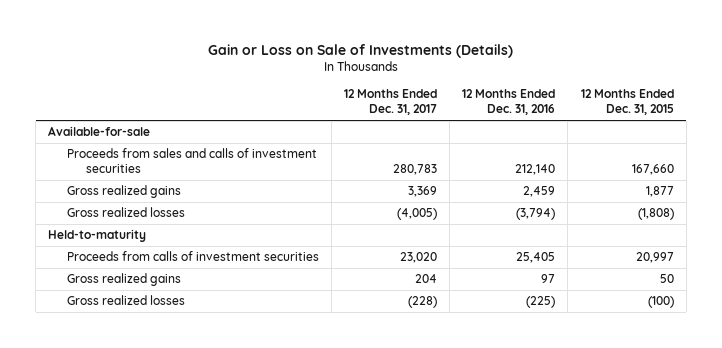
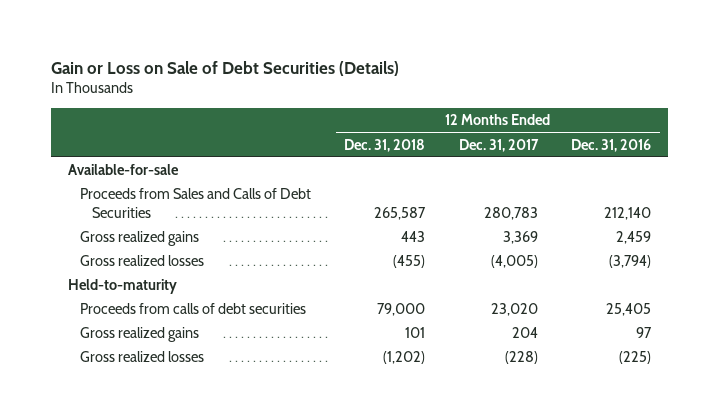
- Gain or Loss on Sale of Investments (Details)
+ Gain or Loss on Sale of Debt Securities (Details)
- | 12 Months Ended Dec. 31, 2017 | 12 Months Ended Dec. 31, 2016 | 12 Months Ended Dec. 31, 2015
+ | 12 Months Ended Dec. 31, 2018 | 12 Months Ended Dec. 31, 2017 | 12 Months Ended Dec. 31, 2016
- Proceeds from sales and calls of investment securities | 280,783 | 212,140 | 167,660
+ Proceeds from Sales and Calls of Debt Securities | 265,587 | 280,783 | 212,140
- Proceeds from calls of investment securities | 23,020 | 25,405 | 20,997
+ Proceeds from calls of debt securities | 79,000 | 23,020 | 25,405

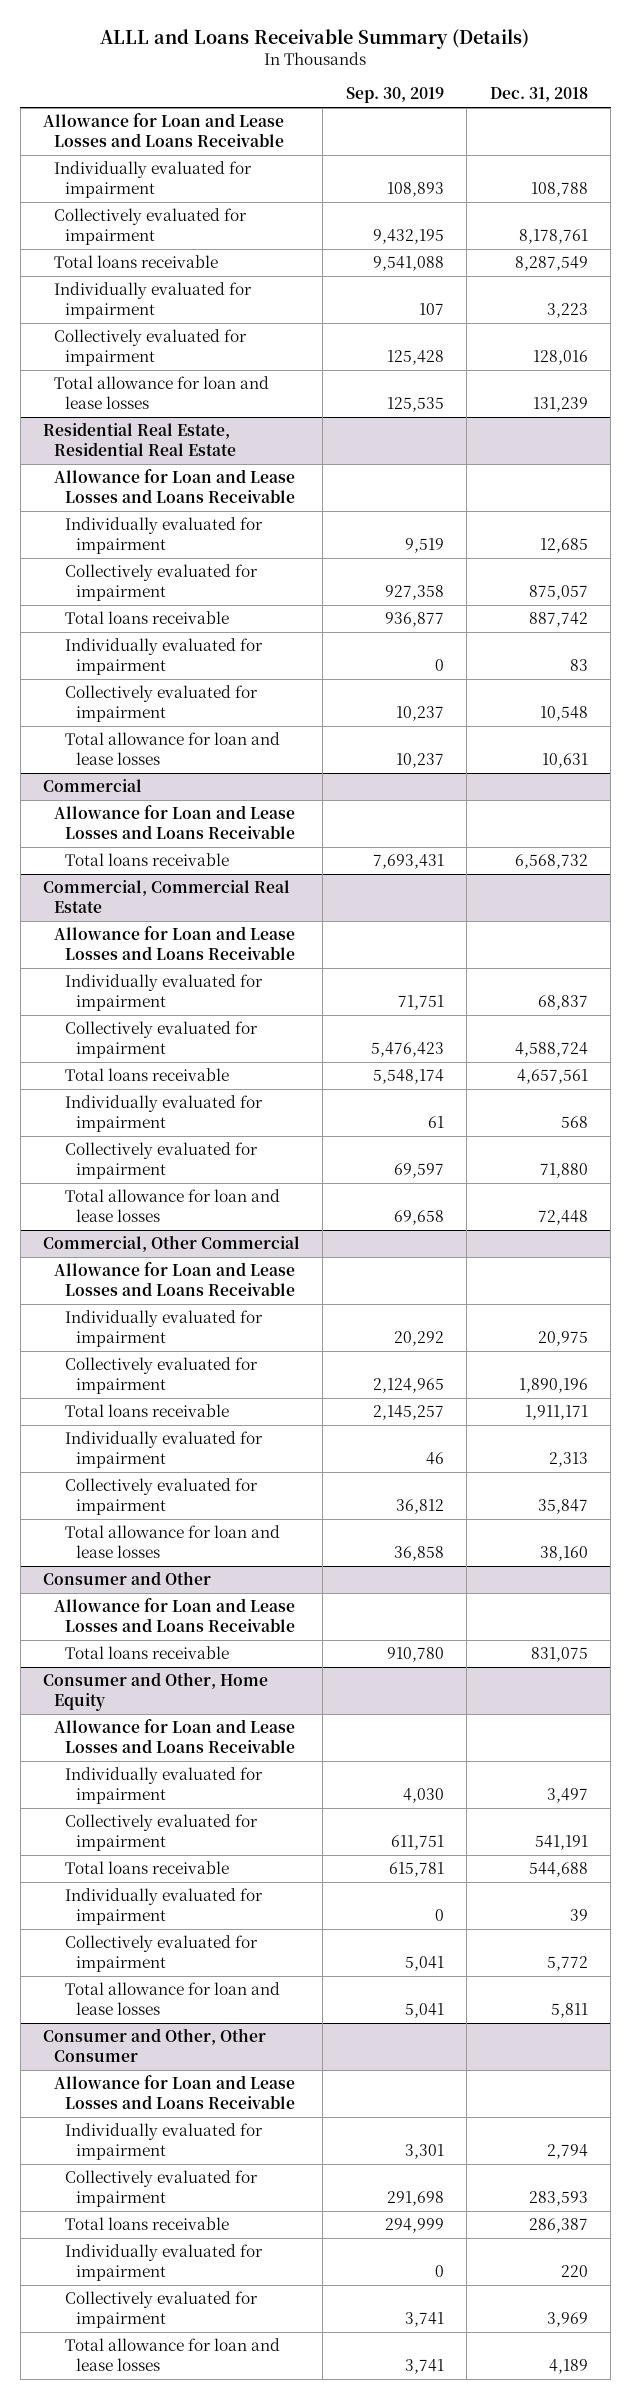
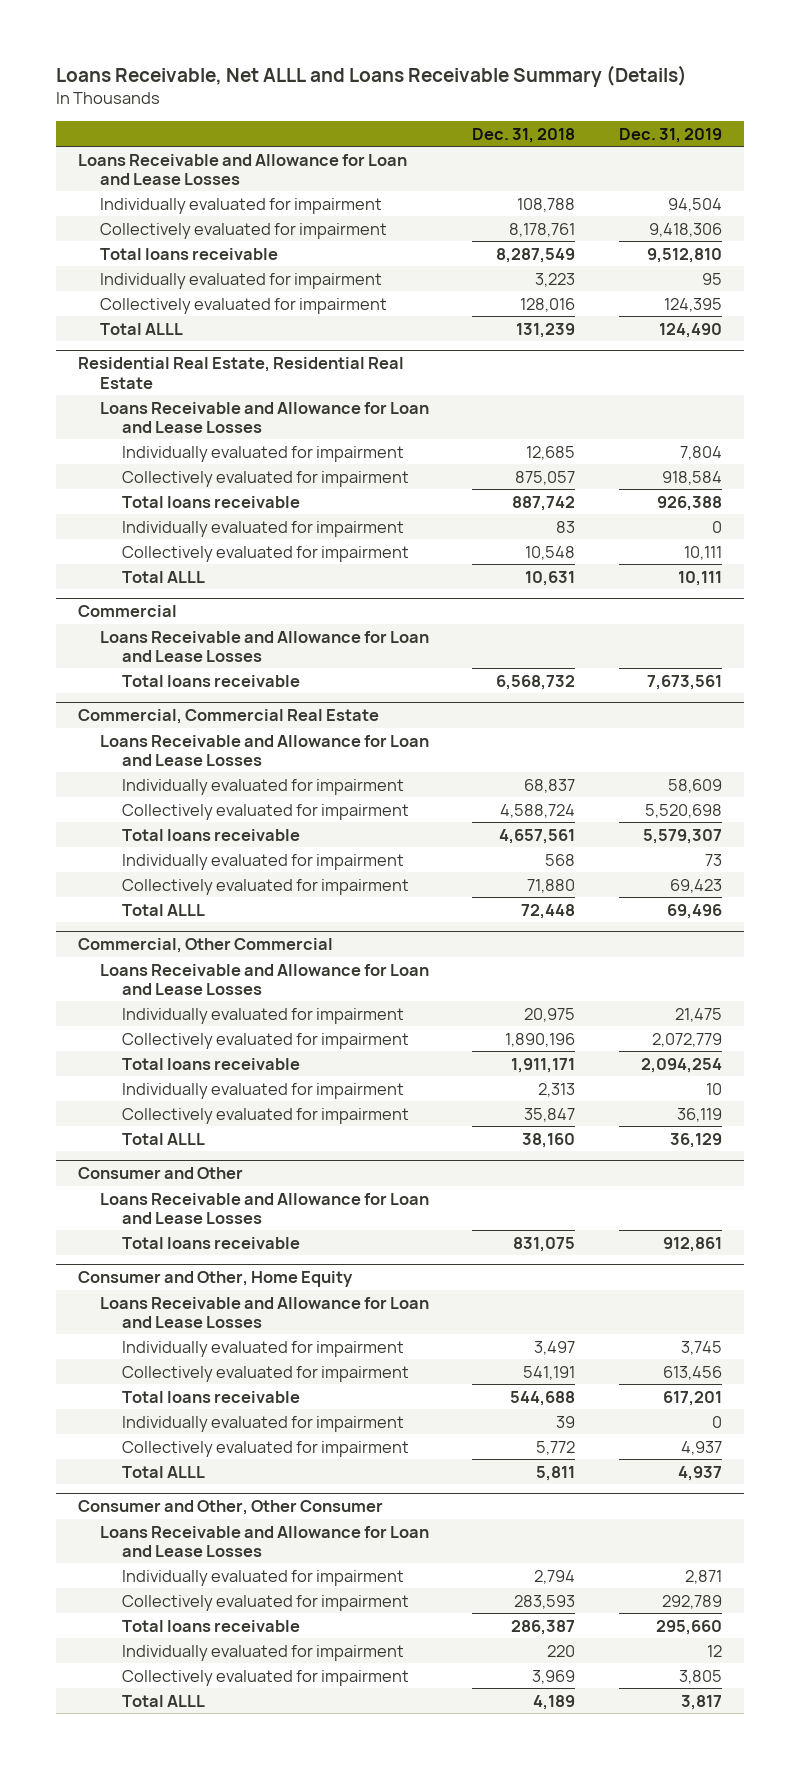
- ALLL and Loans Receivable Summary (Details)
+ Loans Receivable, Net ALLL and Loans Receivable Summary (Details)
- | Sep. 30, 2019 | Dec. 31, 2018
+ | Dec. 31, 2018 | Dec. 31, 2019
- Allowance for Loan and Lease Losses and Loans Receivable
+ Loans Receivable and Allowance for Loan and Lease Losses
- Total allowance for loan and lease losses | 125,535 | 131,239
+ Total ALLL | 131,239 | 124,490
@ Residential Real Estate, Residential Real Estate
- Allowance for Loan and Lease Losses and Loans Receivable
+ Loans Receivable and Allowance for Loan and Lease Losses
- Total allowance for loan and lease losses | 10,237 | 10,631
+ Total ALLL | 10,631 | 10,111
@ Commercial
- Allowance for Loan and Lease Losses and Loans Receivable
+ Loans Receivable and Allowance for Loan and Lease Losses
@ Commercial, Commercial Real Estate
- Allowance for Loan and Lease Losses and Loans Receivable
+ Loans Receivable and Allowance for Loan and Lease Losses
- Total allowance for loan and lease losses | 69,658 | 72,448
+ Total ALLL | 72,448 | 69,496
@ Commercial, Other Commercial
- Allowance for Loan and Lease Losses and Loans Receivable
+ Loans Receivable and Allowance for Loan and Lease Losses
- Total allowance for loan and lease losses | 36,858 | 38,160
+ Total ALLL | 38,160 | 36,129
@ Consumer and Other
- Allowance for Loan and Lease Losses and Loans Receivable
+ Loans Receivable and Allowance for Loan and Lease Losses
@ Consumer and Other, Home Equity
- Allowance for Loan and Lease Losses and Loans Receivable
+ Loans Receivable and Allowance for Loan and Lease Losses
- Total allowance for loan and lease losses | 5,041 | 5,811
+ Total ALLL | 5,811 | 4,937
@ Consumer and Other, Other Consumer
- Allowance for Loan and Lease Losses and Loans Receivable
+ Loans Receivable and Allowance for Loan and Lease Losses
- Total allowance for loan and lease losses | 3,741 | 4,189
+ Total ALLL | 4,189 | 3,817

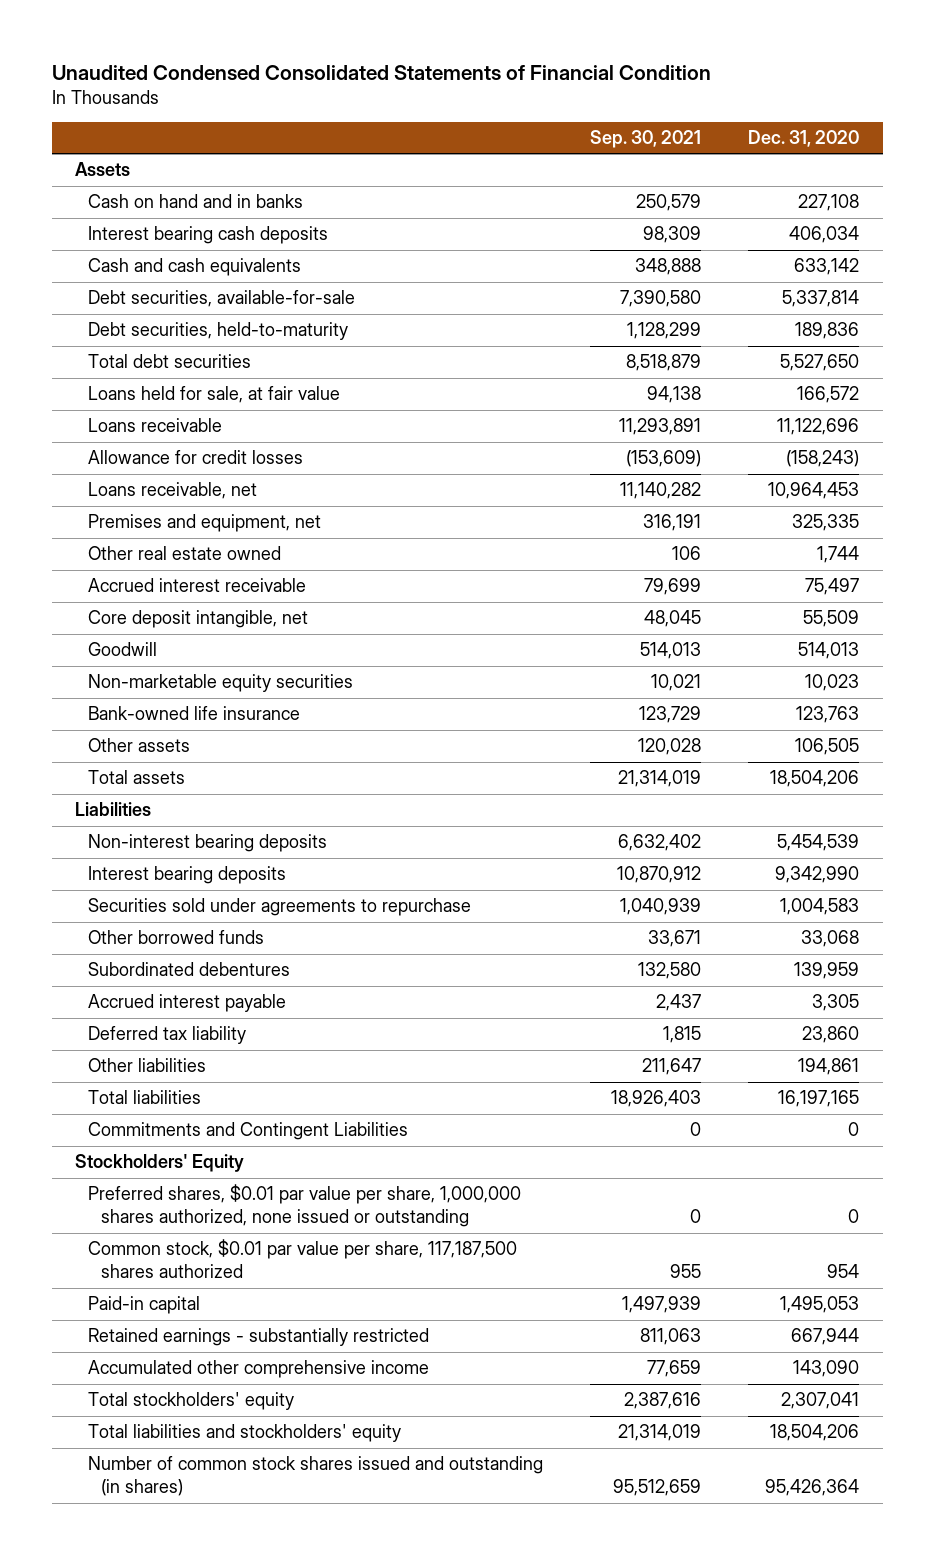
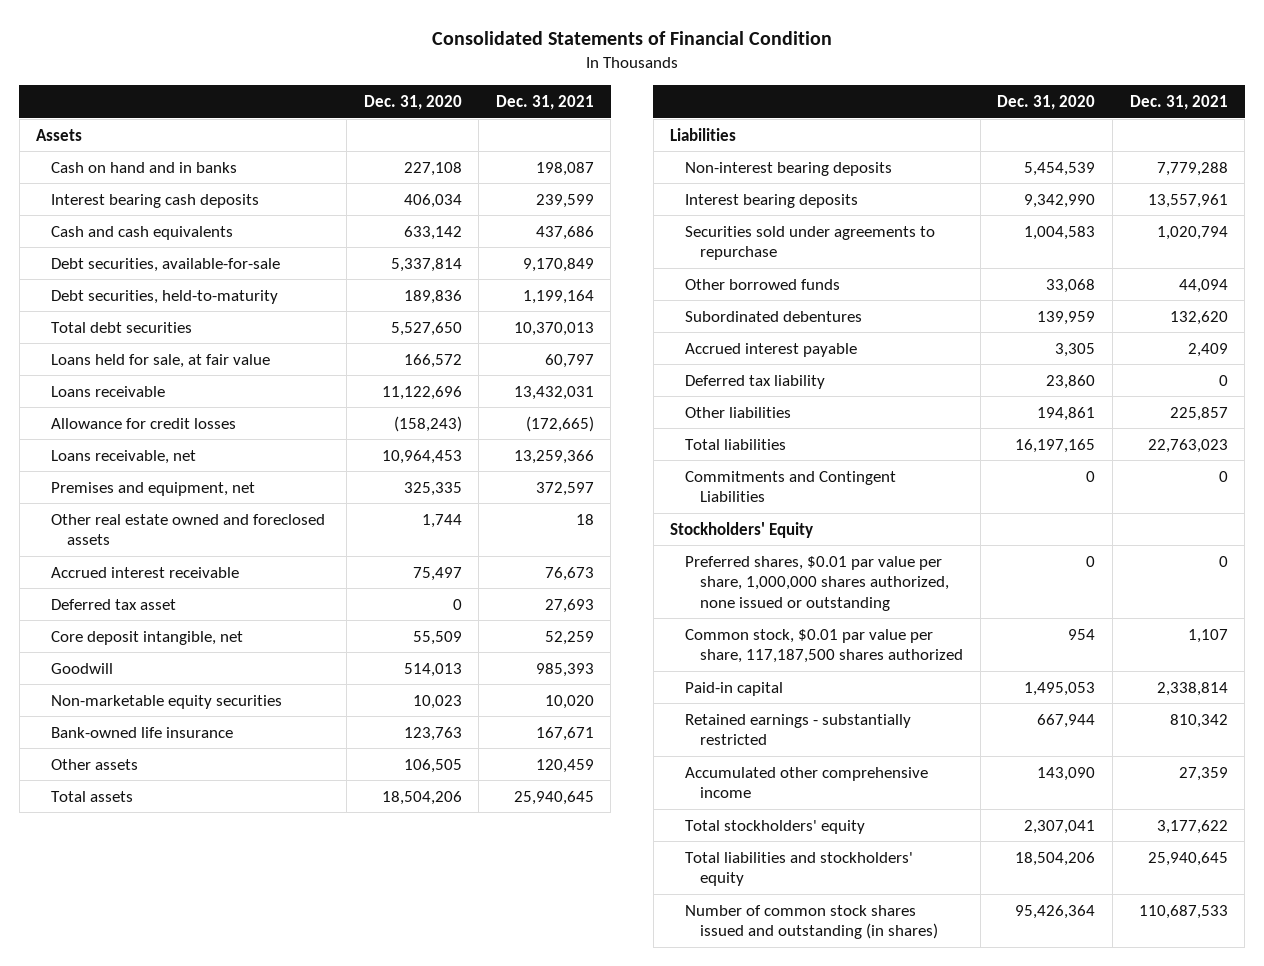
- Unaudited Condensed Consolidated Statements of Financial Condition
+ Consolidated Statements of Financial Condition
- | Sep. 30, 2021 | Dec. 31, 2020
+ | Dec. 31, 2020 | Dec. 31, 2021
- Other real estate owned | 106 | 1,744
+ Other real estate owned and foreclosed assets | 1,744 | 18
+ Deferred tax asset | 0 | 27,693

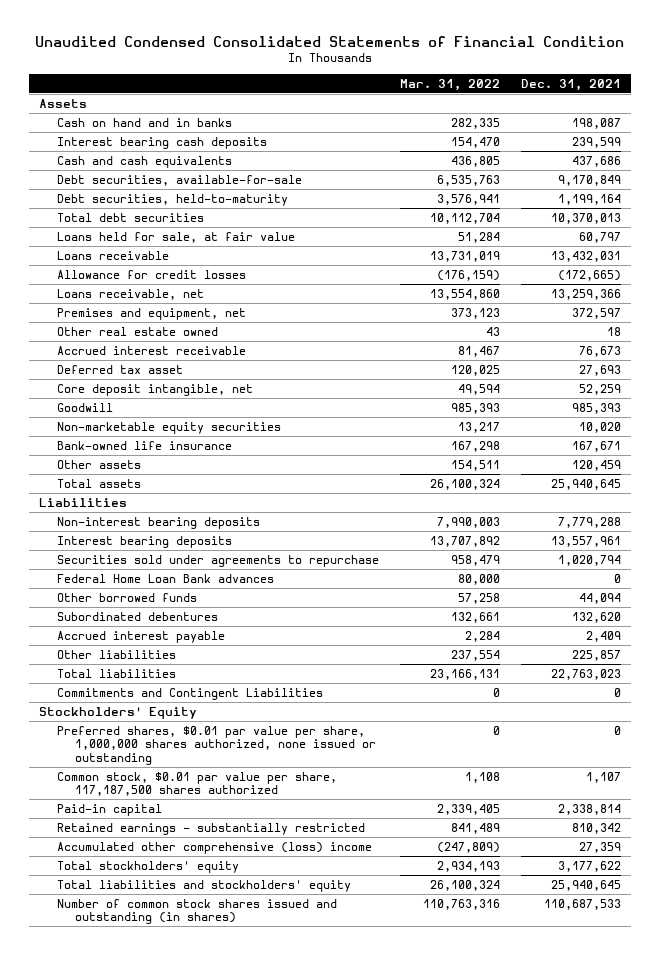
- Consolidated Statements of Financial Condition
+ Unaudited Condensed Consolidated Statements of Financial Condition
- | Dec. 31, 2020 | Dec. 31, 2021
+ | Mar. 31, 2022 | Dec. 31, 2021
- Other real estate owned and foreclosed assets | 1,744 | 18
+ Other real estate owned | 43 | 18
+ Federal Home Loan Bank advances | 80,000 | 0
- Deferred tax liability | 23,860 | 0
- Accumulated other comprehensive income | 143,090 | 27,359
+ Accumulated other comprehensive (loss) income | (247,809) | 27,359

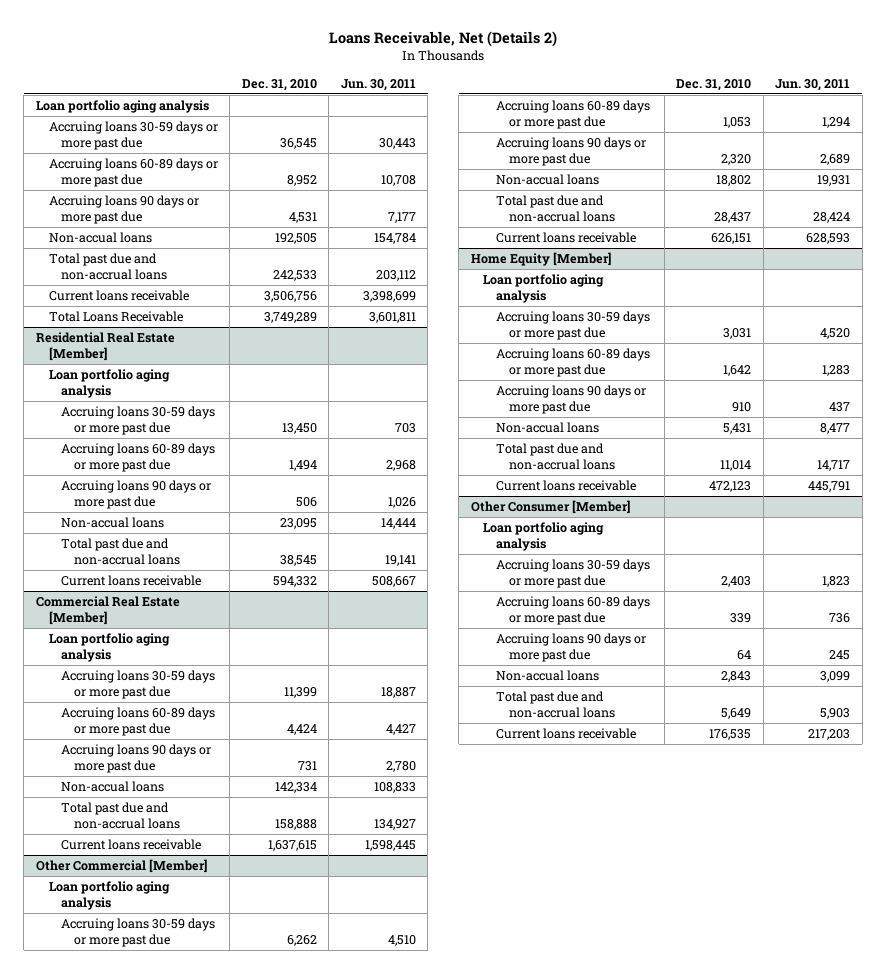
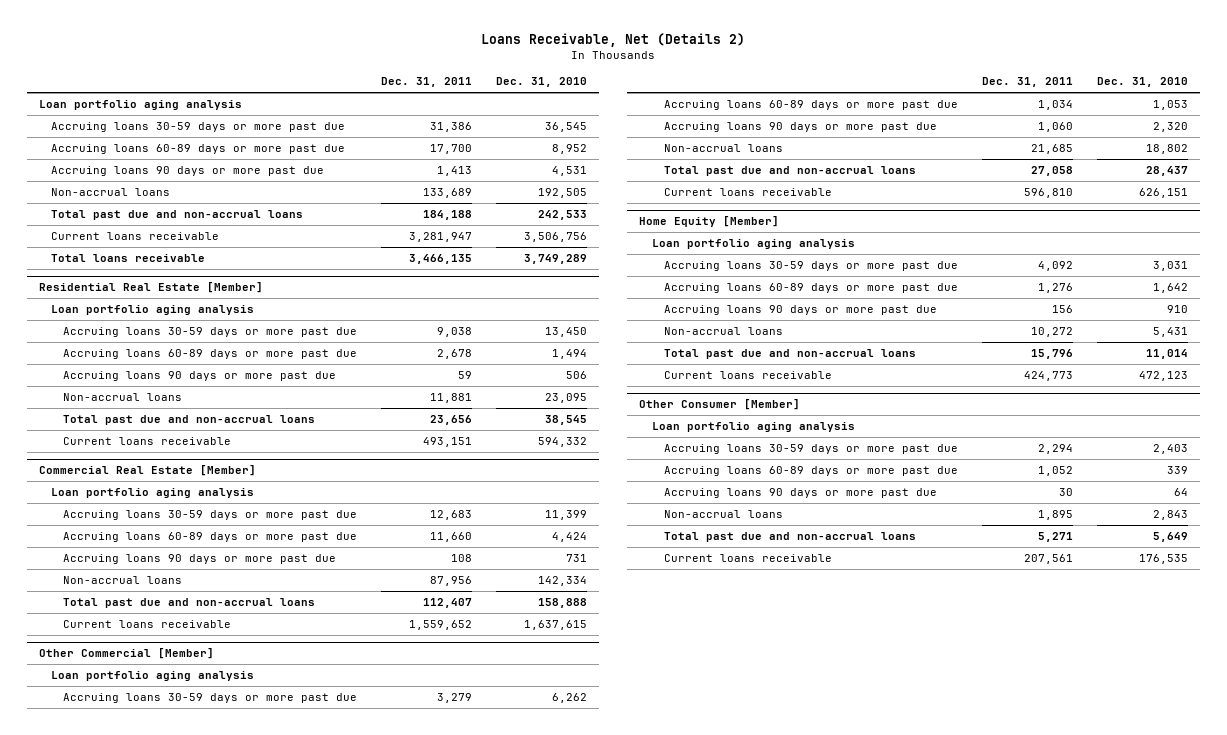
- | Dec. 31, 2010 | Jun. 30, 2011
+ | Dec. 31, 2011 | Dec. 31, 2010
- Non-accual loans | 192,505 | 154,784
+ Non-accrual loans | 133,689 | 192,505
- Total Loans Receivable | 3,749,289 | 3,601,811
+ Total loans receivable | 3,466,135 | 3,749,289
@ Residential Real Estate [Member]
- Non-accual loans | 23,095 | 14,444
+ Non-accrual loans | 11,881 | 23,095
@ Commercial Real Estate [Member]
- Non-accual loans | 142,334 | 108,833
+ Non-accrual loans | 87,956 | 142,334
@ Other Commercial [Member]
- Non-accual loans | 18,802 | 19,931
+ Non-accrual loans | 21,685 | 18,802
@ Home Equity [Member]
- Non-accual loans | 5,431 | 8,477
+ Non-accrual loans | 10,272 | 5,431
@ Other Consumer [Member]
- Non-accual loans | 2,843 | 3,099
+ Non-accrual loans | 1,895 | 2,843

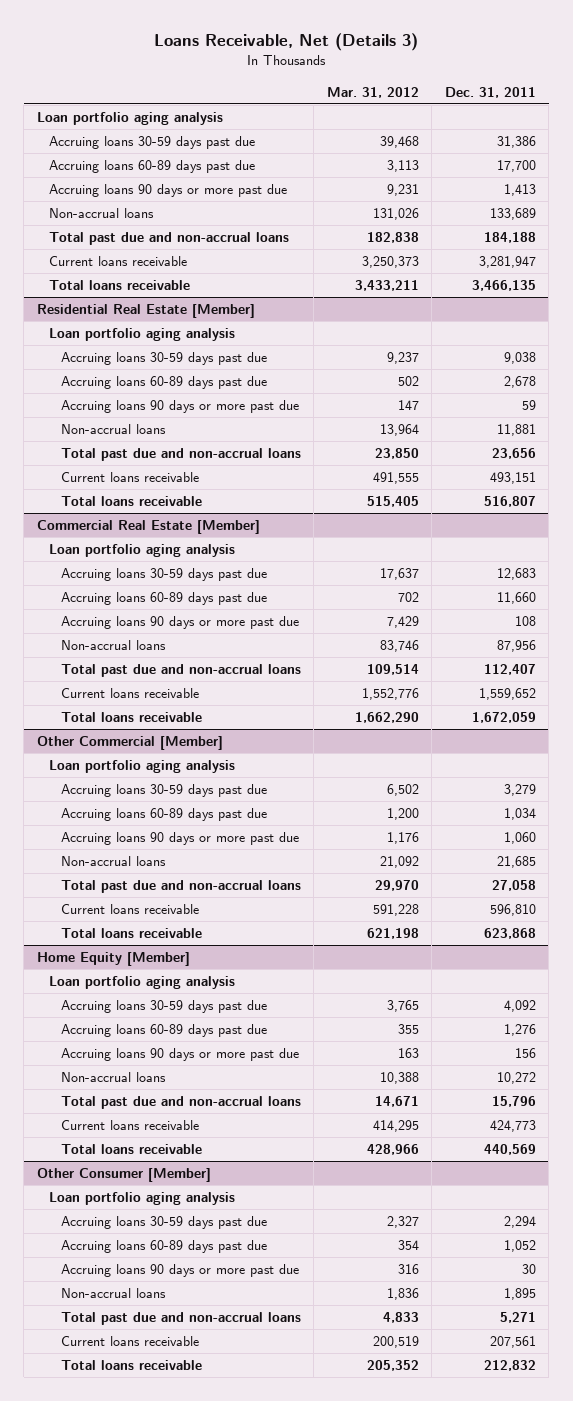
- Loans Receivable, Net (Details 2)
+ Loans Receivable, Net (Details 3)
- | Dec. 31, 2011 | Dec. 31, 2010
+ | Mar. 31, 2012 | Dec. 31, 2011
- Accruing loans 30-59 days or more past due | 31,386 | 36,545
- Accruing loans 60-89 days or more past due | 17,700 | 8,952
+ Accruing loans 30-59 days past due | 39,468 | 31,386
+ Accruing loans 60-89 days past due | 3,113 | 17,700
@ Residential Real Estate [Member]
- Accruing loans 30-59 days or more past due | 9,038 | 13,450
- Accruing loans 60-89 days or more past due | 2,678 | 1,494
+ Accruing loans 30-59 days past due | 9,237 | 9,038
+ Accruing loans 60-89 days past due | 502 | 2,678
+ Total loans receivable | 515,405 | 516,807
@ Commercial Real Estate [Member]
- Accruing loans 30-59 days or more past due | 12,683 | 11,399
- Accruing loans 60-89 days or more past due | 11,660 | 4,424
+ Accruing loans 30-59 days past due | 17,637 | 12,683
+ Accruing loans 60-89 days past due | 702 | 11,660
+ Total loans receivable | 1,662,290 | 1,672,059
@ Other Commercial [Member]
- Accruing loans 30-59 days or more past due | 3,279 | 6,262
- Accruing loans 60-89 days or more past due | 1,034 | 1,053
+ Accruing loans 30-59 days past due | 6,502 | 3,279
+ Accruing loans 60-89 days past due | 1,200 | 1,034
+ Total loans receivable | 621,198 | 623,868
@ Home Equity [Member]
- Accruing loans 30-59 days or more past due | 4,092 | 3,031
- Accruing loans 60-89 days or more past due | 1,276 | 1,642
+ Accruing loans 30-59 days past due | 3,765 | 4,092
+ Accruing loans 60-89 days past due | 355 | 1,276
+ Total loans receivable | 428,966 | 440,569
@ Other Consumer [Member]
- Accruing loans 30-59 days or more past due | 2,294 | 2,403
- Accruing loans 60-89 days or more past due | 1,052 | 339
+ Accruing loans 30-59 days past due | 2,327 | 2,294
+ Accruing loans 60-89 days past due | 354 | 1,052
+ Total loans receivable | 205,352 | 212,832

